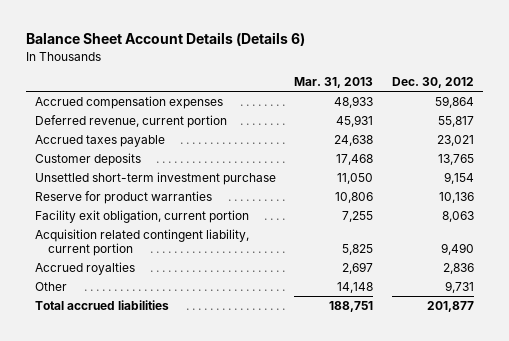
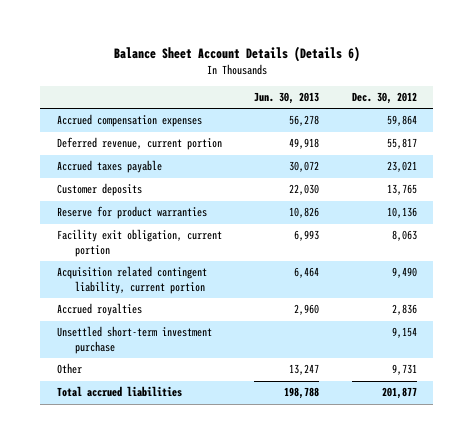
- | Mar. 31, 2013 | Dec. 30, 2012
+ | Jun. 30, 2013 | Dec. 30, 2012
moved down: Unsettled short-term investment purchase | | 9,154

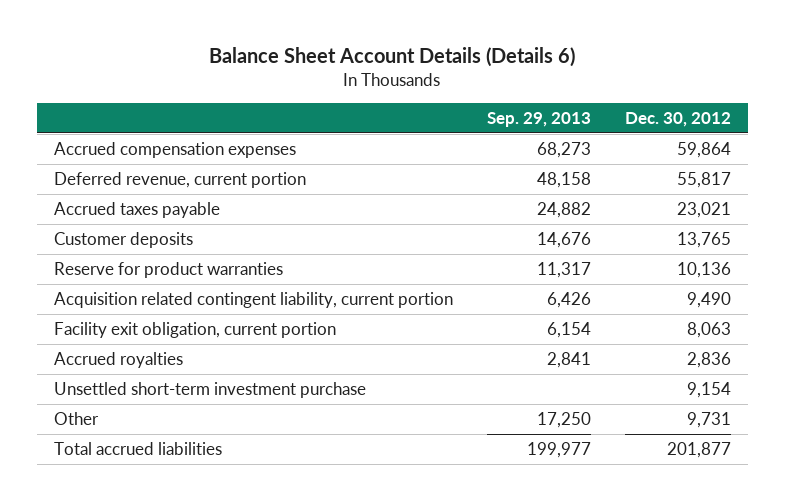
- | Jun. 30, 2013 | Dec. 30, 2012
+ | Sep. 29, 2013 | Dec. 30, 2012
moved down: Facility exit obligation, current portion | 6,154 | 8,063

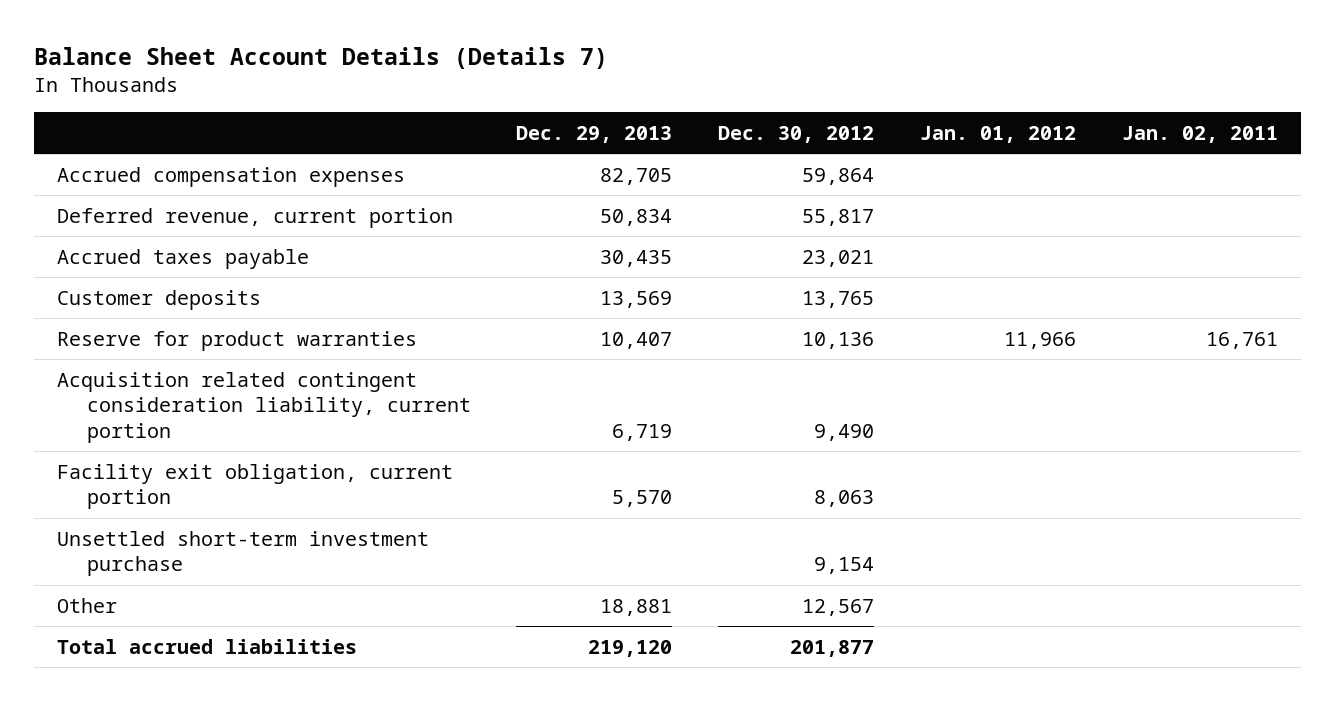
- Balance Sheet Account Details (Details 6)
+ Balance Sheet Account Details (Details 7)
- | Sep. 29, 2013 | Dec. 30, 2012
+ | Dec. 29, 2013 | Dec. 30, 2012 | Jan. 01, 2012 | Jan. 02, 2011
- Acquisition related contingent liability, current portion | 6,426 | 9,490
+ Acquisition related contingent consideration liability, current portion | 6,719 | 9,490 | |
- Accrued royalties | 2,841 | 2,836
- Other | 17,250 | 9,731
+ Other | 18,881 | 12,567 | |

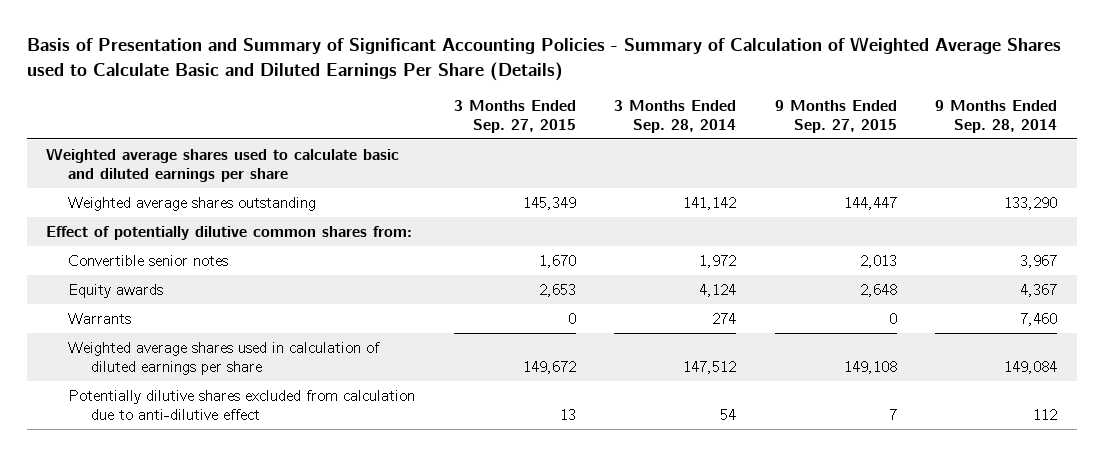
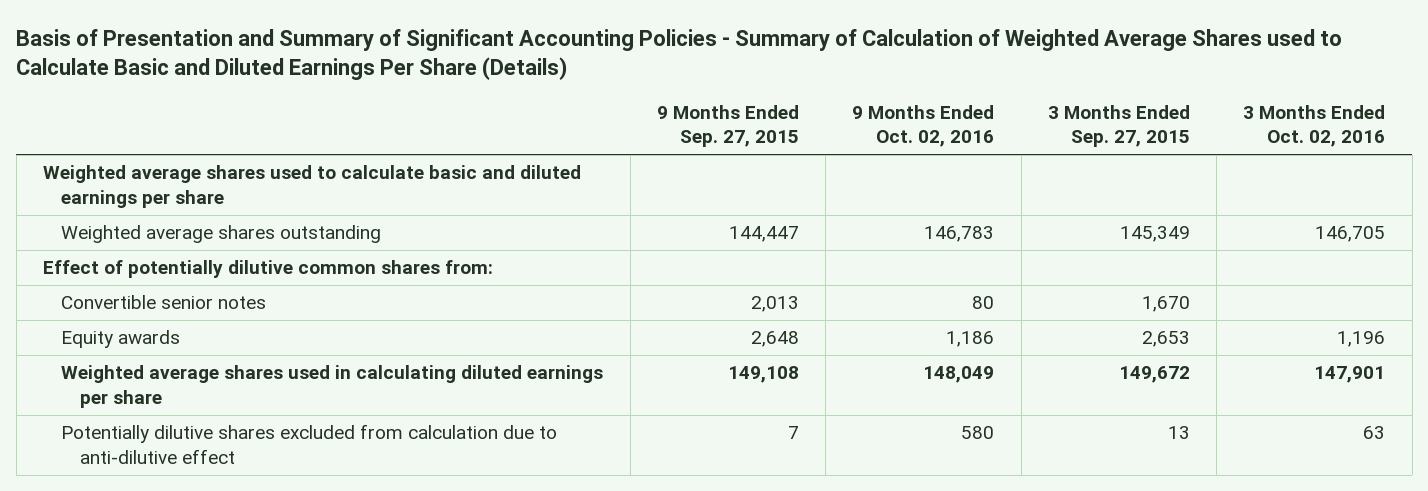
- | 3 Months Ended Sep. 27, 2015 | 3 Months Ended Sep. 28, 2014 | 9 Months Ended Sep. 27, 2015 | 9 Months Ended Sep. 28, 2014
+ | 9 Months Ended Sep. 27, 2015 | 9 Months Ended Oct. 02, 2016 | 3 Months Ended Sep. 27, 2015 | 3 Months Ended Oct. 02, 2016
- Warrants | 0 | 274 | 0 | 7,460
- Weighted average shares used in calculation of diluted earnings per share | 149,672 | 147,512 | 149,108 | 149,084
+ Weighted average shares used in calculating diluted earnings per share | 149,108 | 148,049 | 149,672 | 147,901

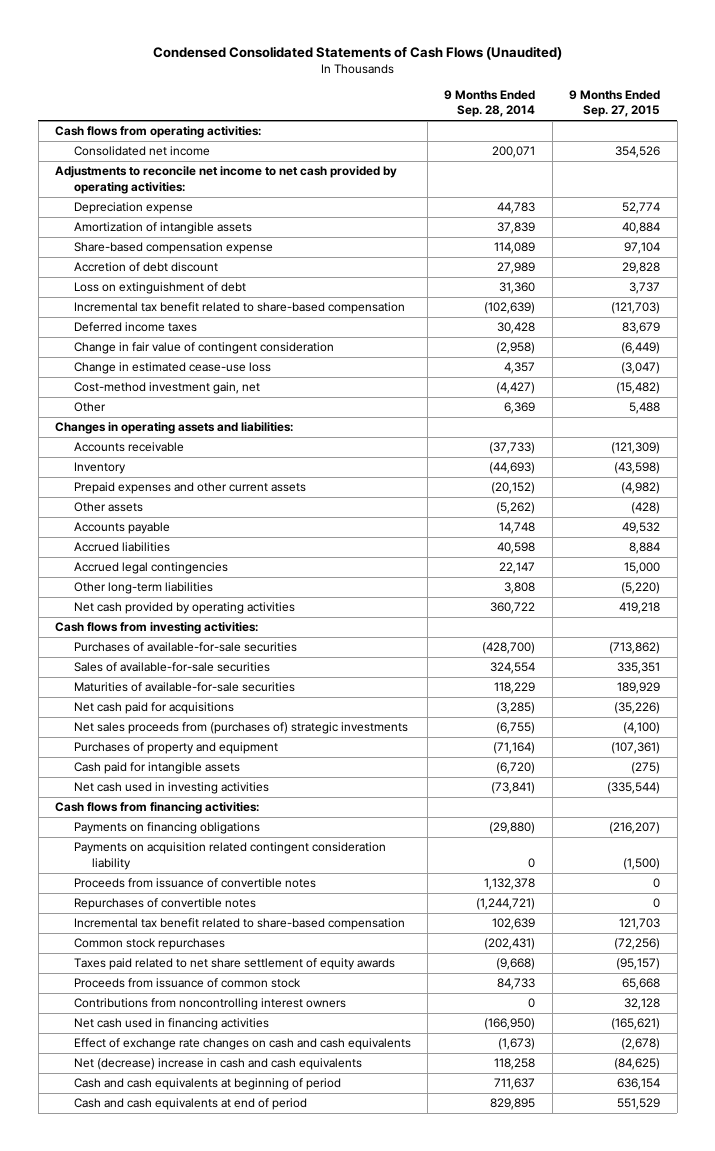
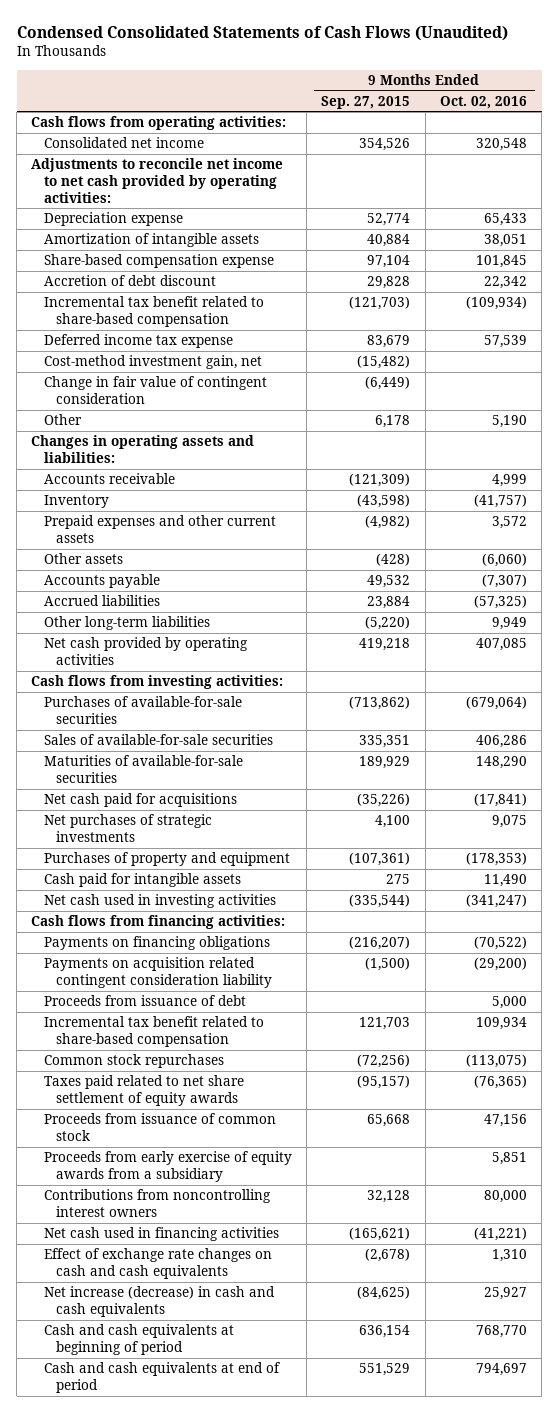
- | 9 Months Ended Sep. 28, 2014 | 9 Months Ended Sep. 27, 2015
+ | 9 Months Ended Sep. 27, 2015 | 9 Months Ended Oct. 02, 2016
- Loss on extinguishment of debt | 31,360 | 3,737
- Deferred income taxes | 30,428 | 83,679
- Change in estimated cease-use loss | 4,357 | (3,047)
+ Deferred income tax expense | 83,679 | 57,539
- Other | 6,369 | 5,488
moved down: Change in fair value of contingent consideration | (6,449) |
+ Other | 6,178 | 5,190
- Accrued liabilities | 40,598 | 8,884
- Accrued legal contingencies | 22,147 | 15,000
+ Accrued liabilities | 23,884 | (57,325)
- Net sales proceeds from (purchases of) strategic investments | (6,755) | (4,100)
+ Net purchases of strategic investments | 4,100 | 9,075
- Cash paid for intangible assets | (6,720) | (275)
+ Cash paid for intangible assets | 275 | 11,490
- Proceeds from issuance of convertible notes | 1,132,378 | 0
- Repurchases of convertible notes | (1,244,721) | 0
+ Proceeds from issuance of debt | | 5,000
+ Proceeds from early exercise of equity awards from a subsidiary | | 5,851
- Net (decrease) increase in cash and cash equivalents | 118,258 | (84,625)
+ Net increase (decrease) in cash and cash equivalents | (84,625) | 25,927

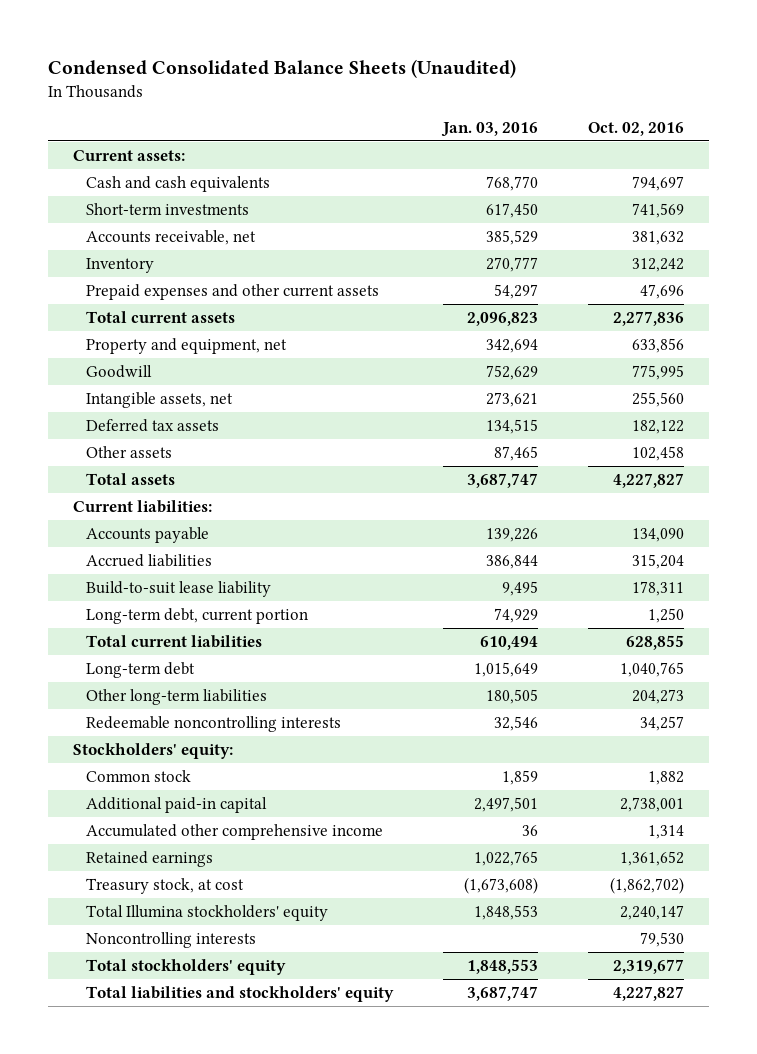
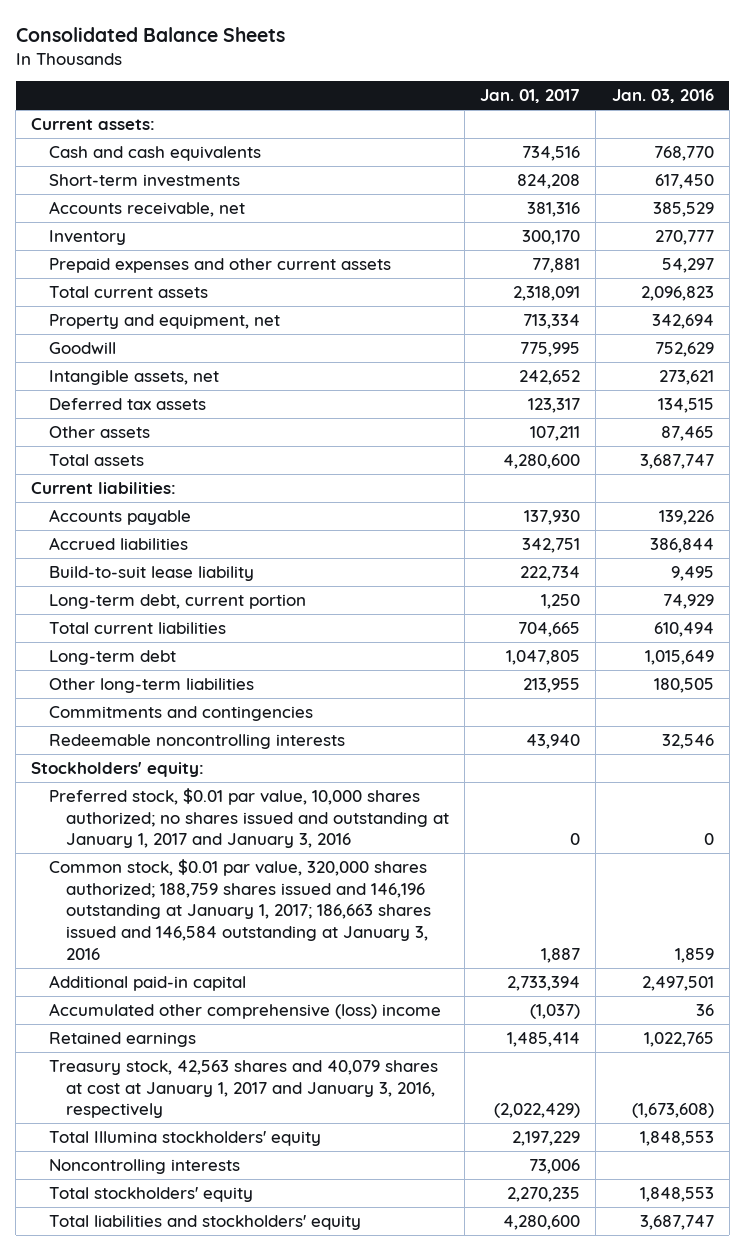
- Condensed Consolidated Balance Sheets (Unaudited)
+ Consolidated Balance Sheets
- | Jan. 03, 2016 | Oct. 02, 2016
+ | Jan. 01, 2017 | Jan. 03, 2016
+ Commitments and contingencies
- Common stock | 1,859 | 1,882
+ Preferred stock, $0.01 par value, 10,000 shares authorized; no shares issued and outstanding at January 1, 2017 and January 3, 2016 | 0 | 0
+ Common stock, $0.01 par value, 320,000 shares authorized; 188,759 shares issued and 146,196 outstanding at January 1, 2017; 186,663 shares issued and 146,584 outstanding at January 3, 2016 | 1,887 | 1,859
- Accumulated other comprehensive income | 36 | 1,314
+ Accumulated other comprehensive (loss) income | (1,037) | 36
- Treasury stock, at cost | (1,673,608) | (1,862,702)
+ Treasury stock, 42,563 shares and 40,079 shares at cost at January 1, 2017 and January 3, 2016, respectively | (2,022,429) | (1,673,608)

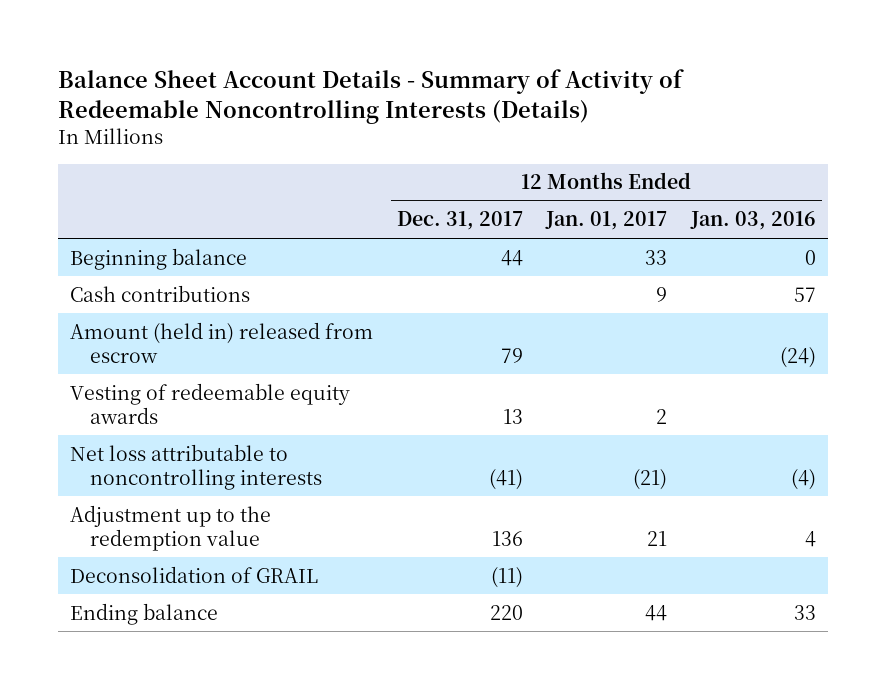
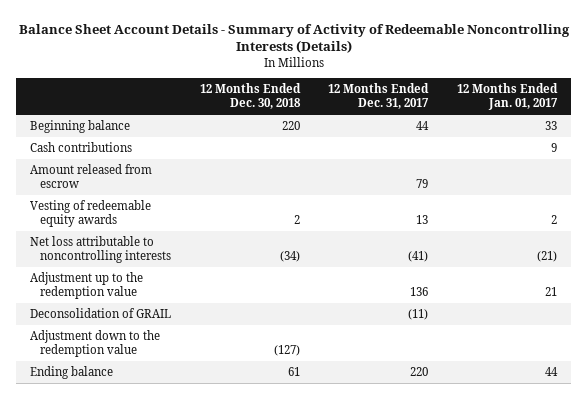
- | 12 Months Ended Dec. 31, 2017 | 12 Months Ended Jan. 01, 2017 | 12 Months Ended Jan. 03, 2016
+ | 12 Months Ended Dec. 30, 2018 | 12 Months Ended Dec. 31, 2017 | 12 Months Ended Jan. 01, 2017
- Amount (held in) released from escrow | 79 | | (24)
+ Amount released from escrow | | 79 |
+ Adjustment down to the redemption value | (127) | |

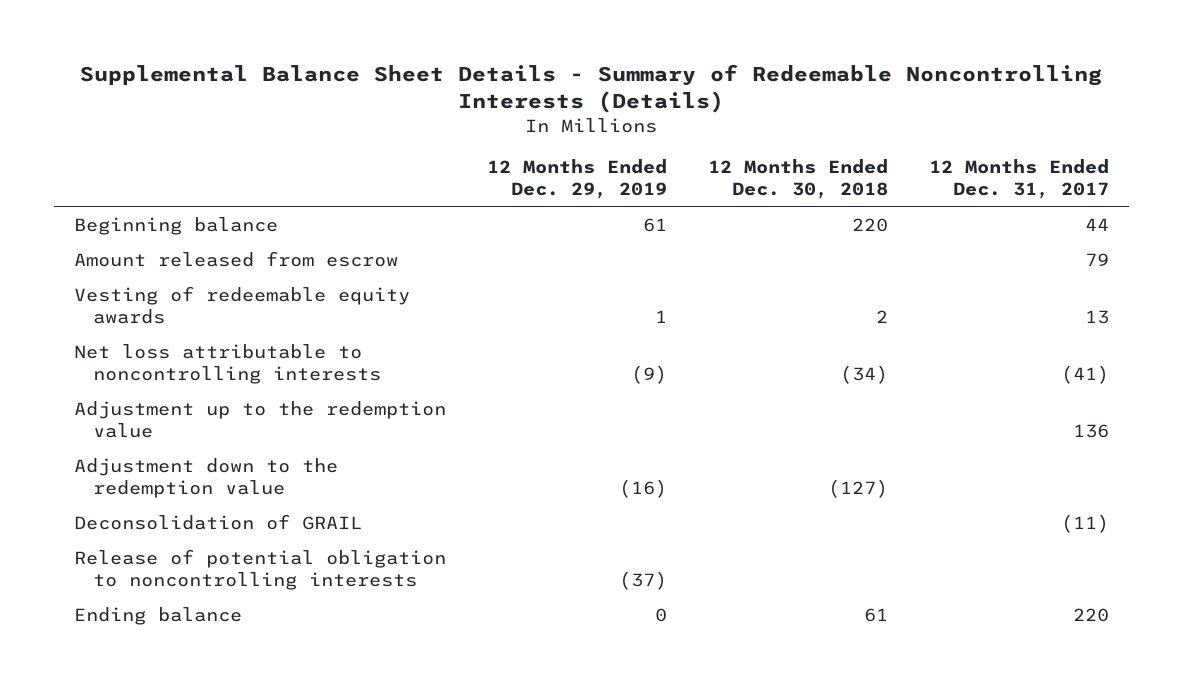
- Balance Sheet Account Details - Summary of Activity of Redeemable Noncontrolling Interests (Details)
+ Supplemental Balance Sheet Details - Summary of Redeemable Noncontrolling Interests (Details)
- | 12 Months Ended Dec. 30, 2018 | 12 Months Ended Dec. 31, 2017 | 12 Months Ended Jan. 01, 2017
+ | 12 Months Ended Dec. 29, 2019 | 12 Months Ended Dec. 30, 2018 | 12 Months Ended Dec. 31, 2017
- Cash contributions | | | 9
moved down: Deconsolidation of GRAIL | | | (11)
+ Release of potential obligation to noncontrolling interests | (37) | |

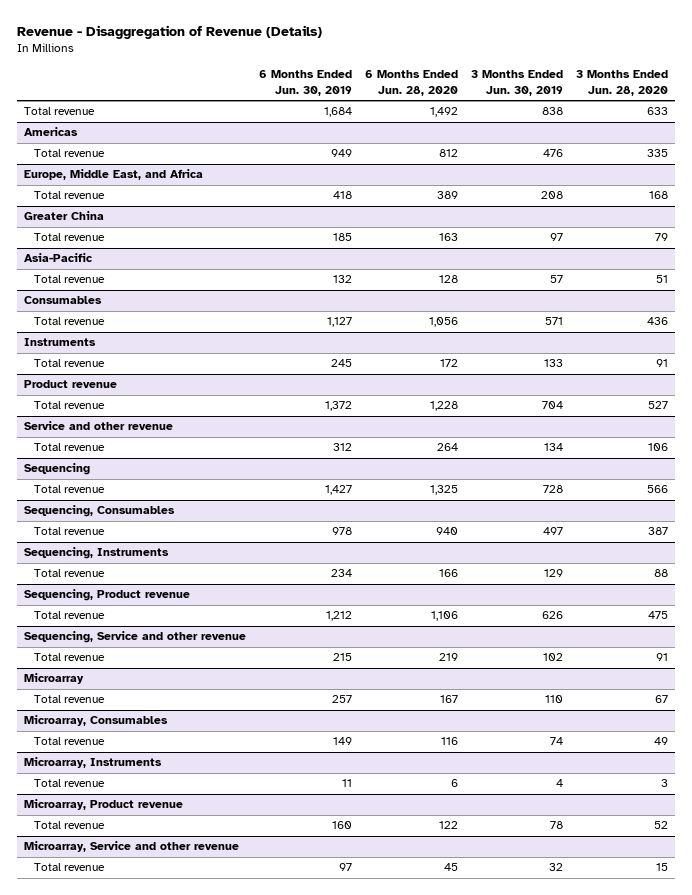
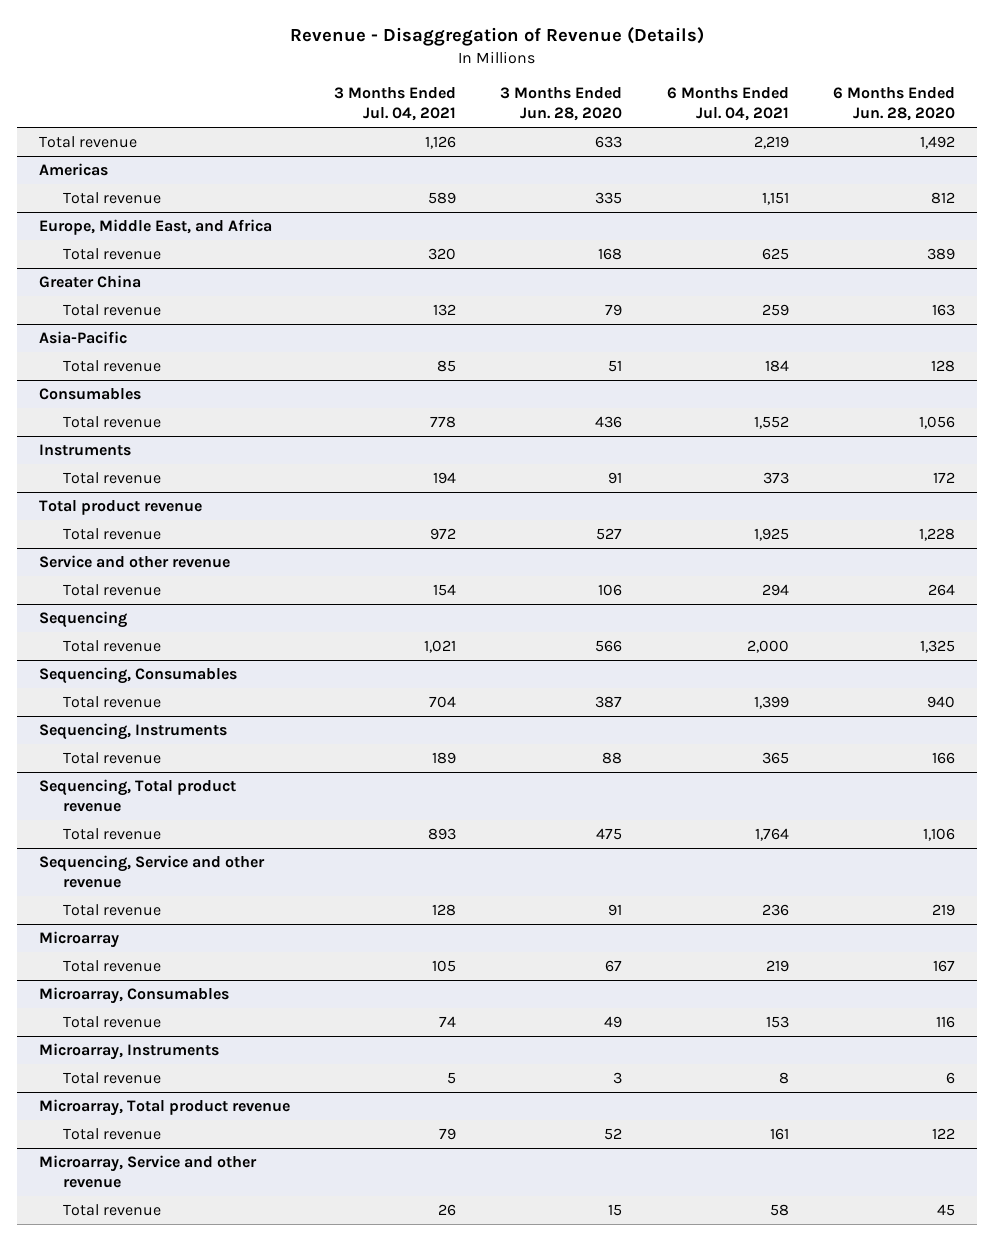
- | 6 Months Ended Jun. 30, 2019 | 6 Months Ended Jun. 28, 2020 | 3 Months Ended Jun. 30, 2019 | 3 Months Ended Jun. 28, 2020
+ | 3 Months Ended Jul. 04, 2021 | 3 Months Ended Jun. 28, 2020 | 6 Months Ended Jul. 04, 2021 | 6 Months Ended Jun. 28, 2020
- Product revenue
+ Total product revenue
- Sequencing, Product revenue
+ Sequencing, Total product revenue
- Microarray, Product revenue
+ Microarray, Total product revenue

